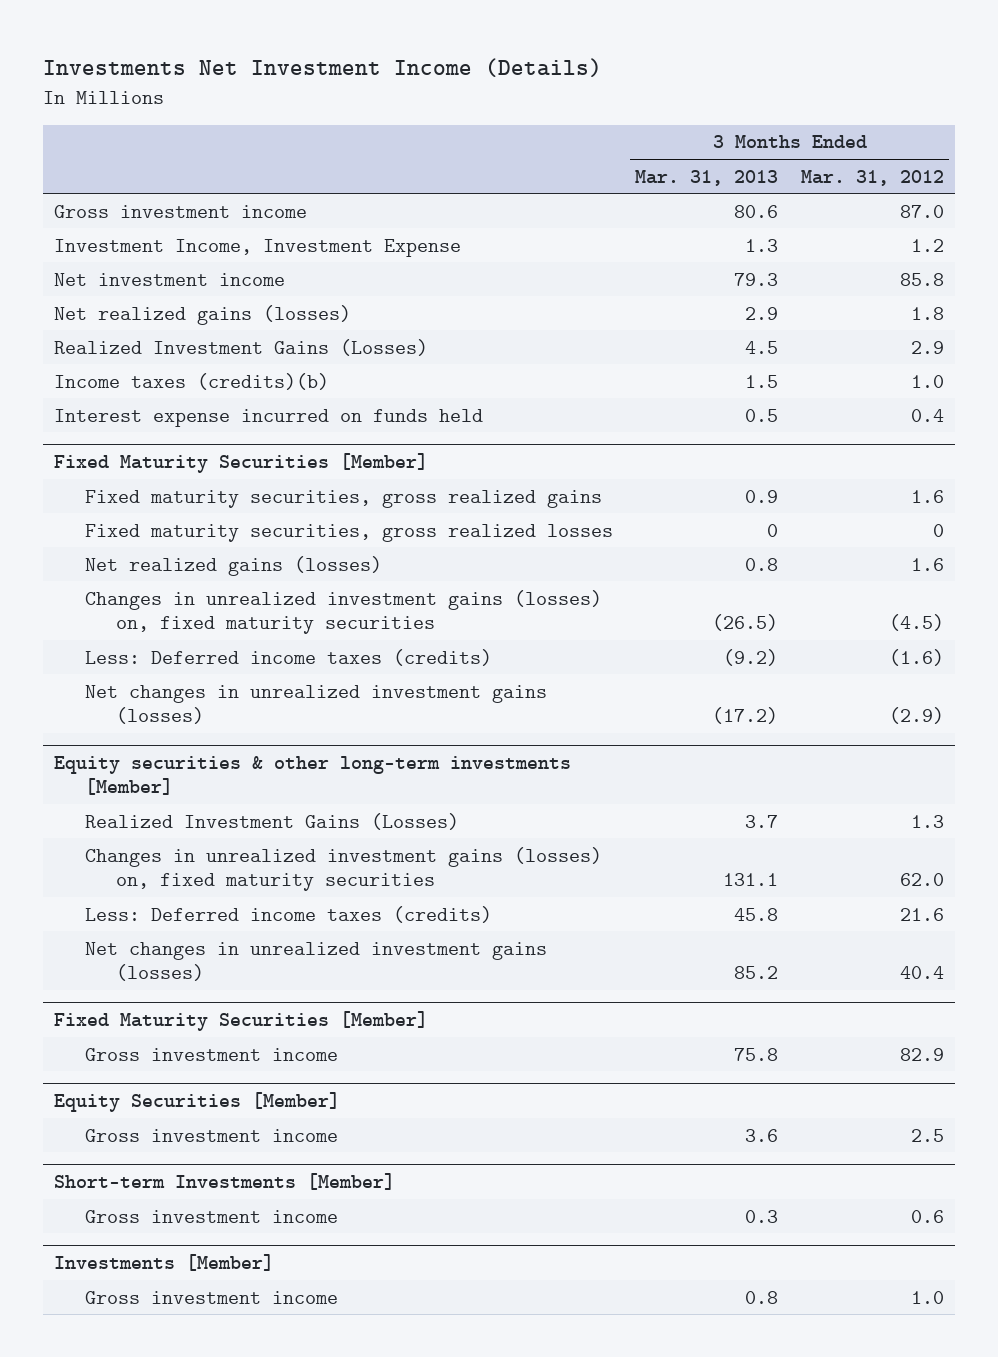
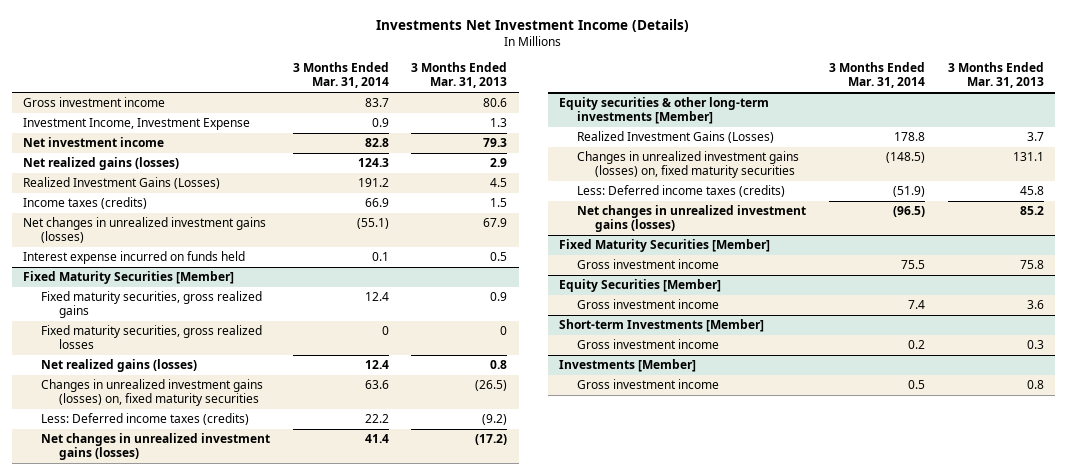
- | 3 Months Ended Mar. 31, 2013 | 3 Months Ended Mar. 31, 2012
+ | 3 Months Ended Mar. 31, 2014 | 3 Months Ended Mar. 31, 2013
- Income taxes (credits)(b) | 1.5 | 1.0
+ Income taxes (credits) | 66.9 | 1.5
+ Net changes in unrealized investment gains (losses) | (55.1) | 67.9

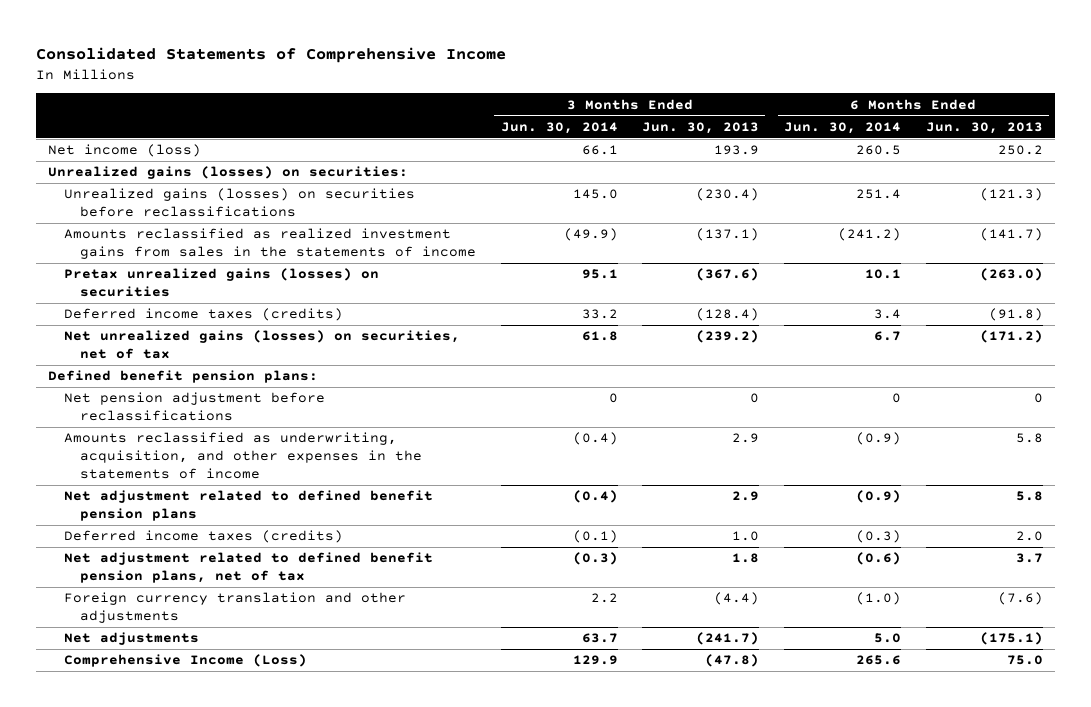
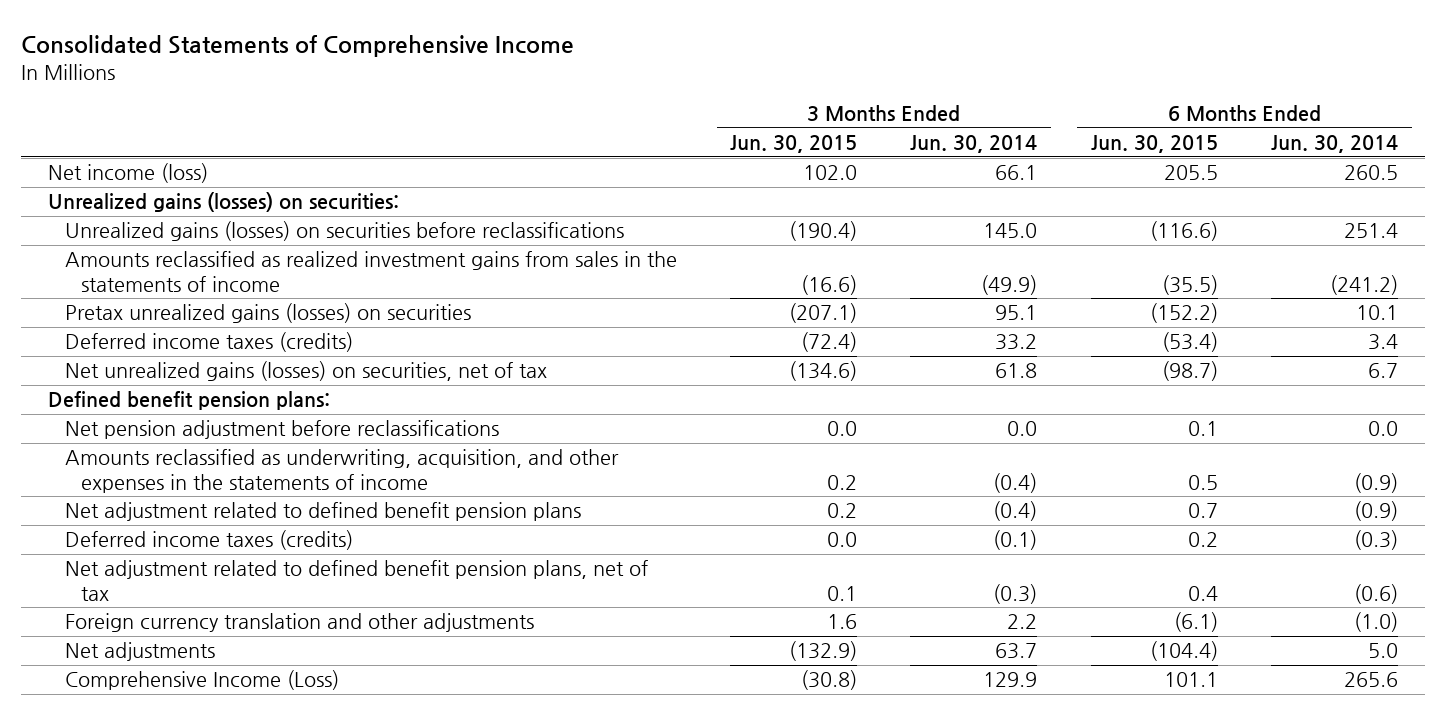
- | 3 Months Ended Jun. 30, 2014 | 3 Months Ended Jun. 30, 2013 | 6 Months Ended Jun. 30, 2014 | 6 Months Ended Jun. 30, 2013
+ | 3 Months Ended Jun. 30, 2015 | 3 Months Ended Jun. 30, 2014 | 6 Months Ended Jun. 30, 2015 | 6 Months Ended Jun. 30, 2014
- Net pension adjustment before reclassifications | 0 | 0 | 0 | 0
+ Net pension adjustment before reclassifications | 0.0 | 0.0 | 0.1 | 0.0

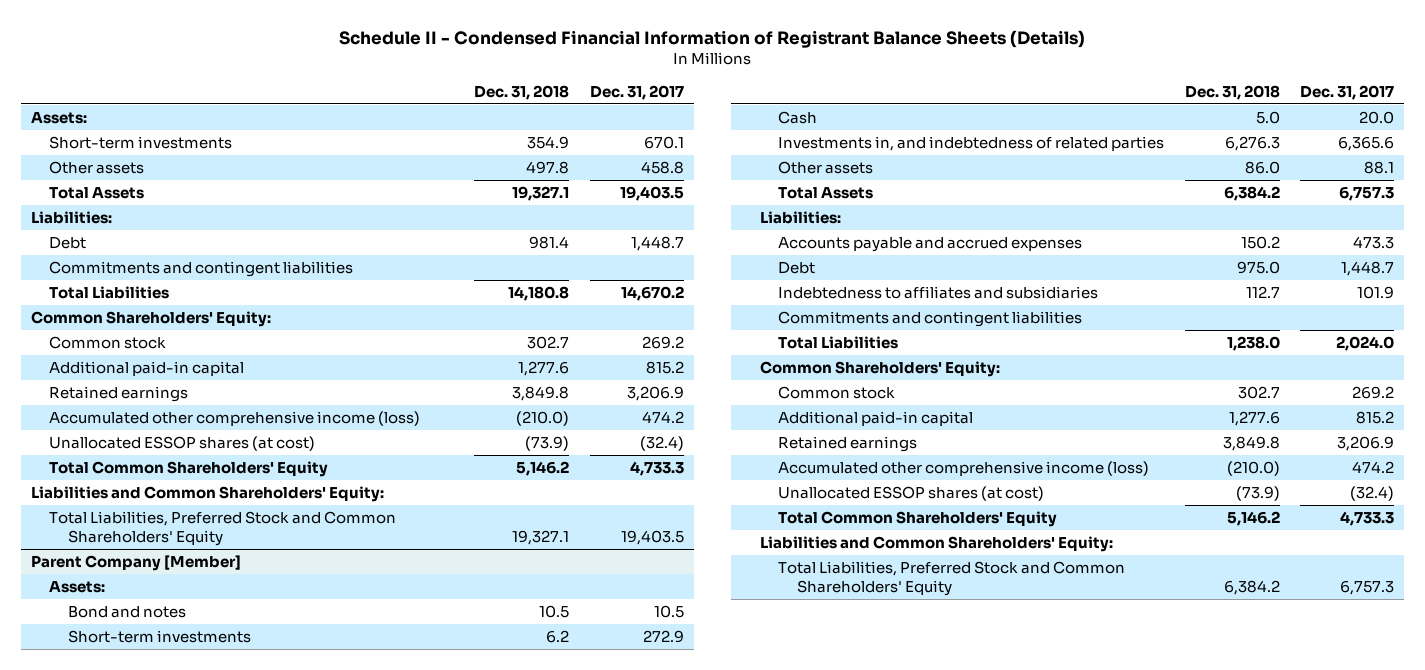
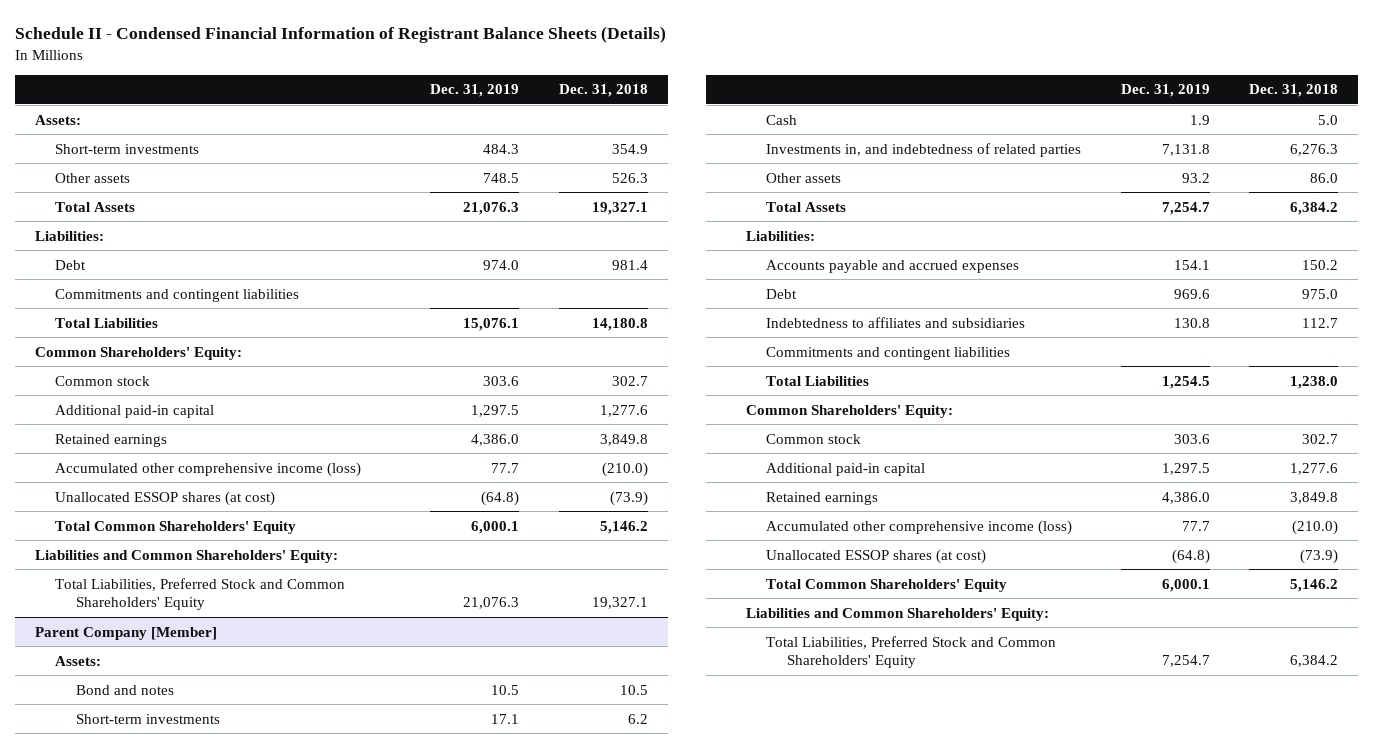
- | Dec. 31, 2018 | Dec. 31, 2017
+ | Dec. 31, 2019 | Dec. 31, 2018
- Other assets | 497.8 | 458.8
+ Other assets | 748.5 | 526.3

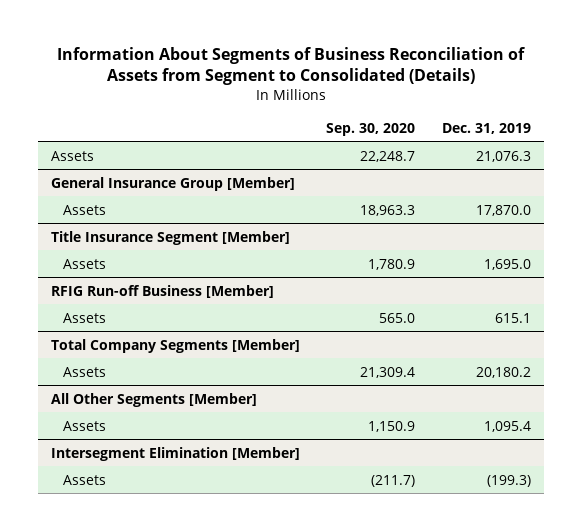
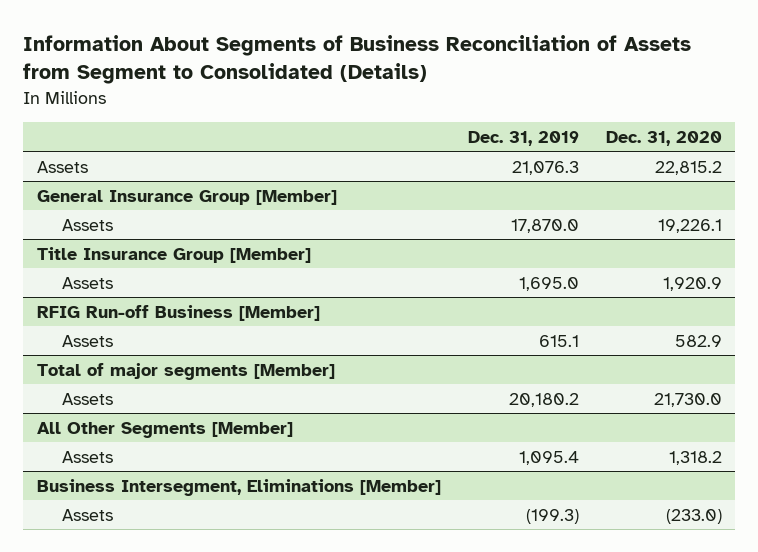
- | Sep. 30, 2020 | Dec. 31, 2019
+ | Dec. 31, 2019 | Dec. 31, 2020
- Title Insurance Segment [Member]
+ Title Insurance Group [Member]
- Total Company Segments [Member]
+ Total of major segments [Member]
- Intersegment Elimination [Member]
+ Business Intersegment, Eliminations [Member]

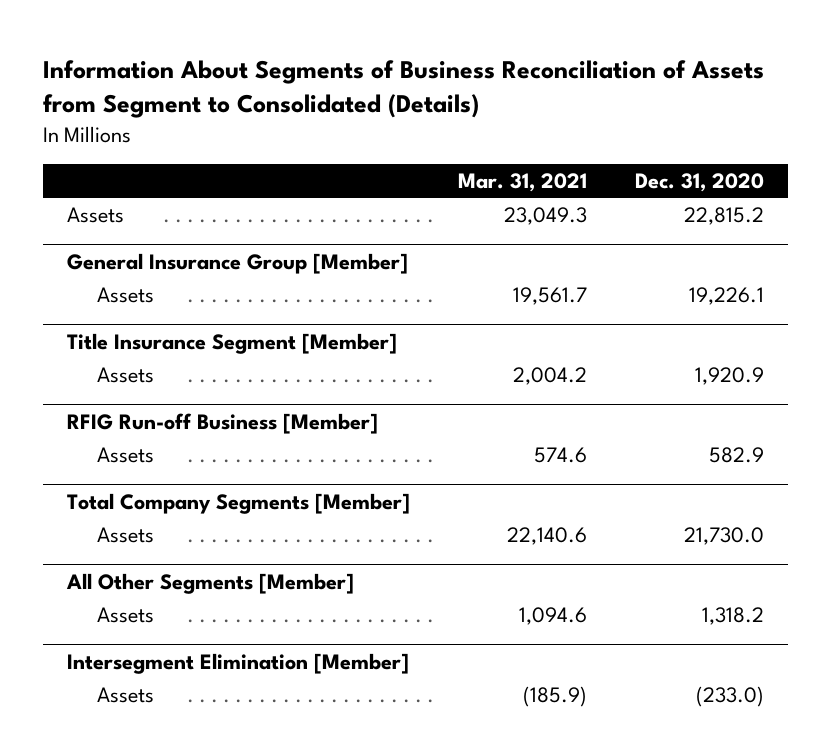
- | Dec. 31, 2019 | Dec. 31, 2020
+ | Mar. 31, 2021 | Dec. 31, 2020
- Title Insurance Group [Member]
+ Title Insurance Segment [Member]
- Total of major segments [Member]
+ Total Company Segments [Member]
- Business Intersegment, Eliminations [Member]
+ Intersegment Elimination [Member]

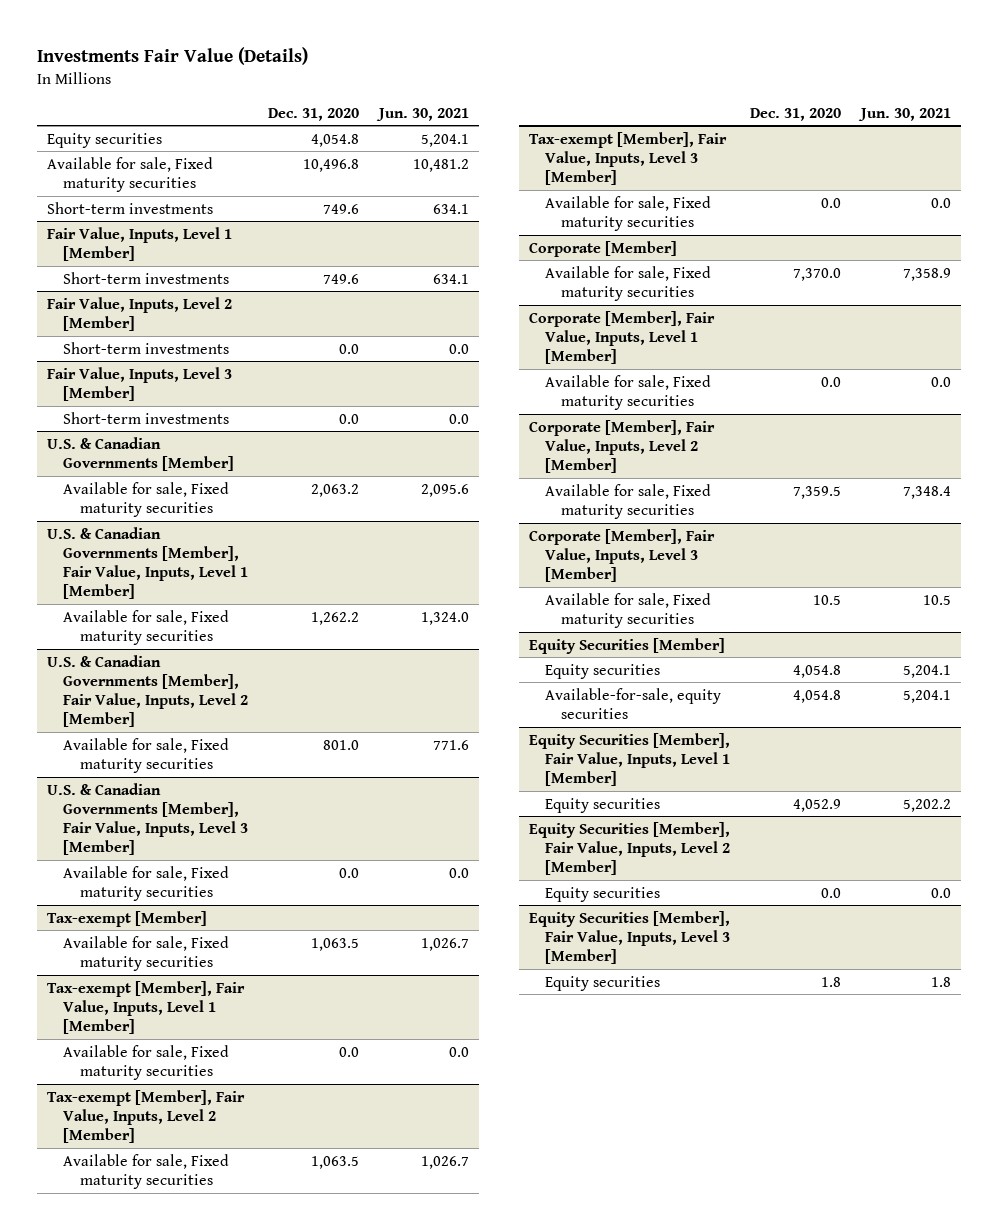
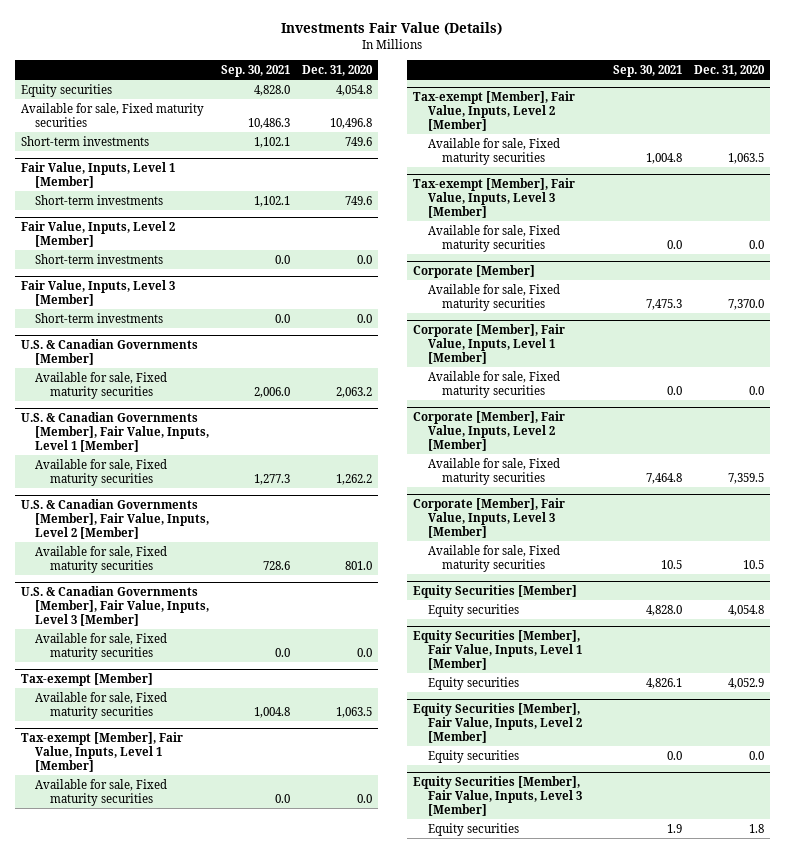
- | Dec. 31, 2020 | Jun. 30, 2021
+ | Sep. 30, 2021 | Dec. 31, 2020
@ Equity Securities [Member]
- Available-for-sale, equity securities | 4,054.8 | 5,204.1

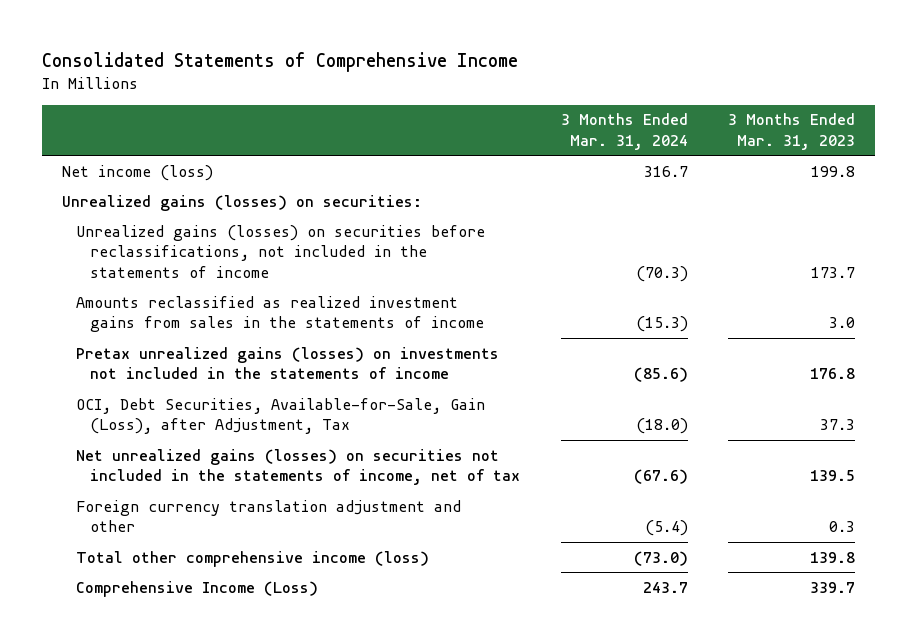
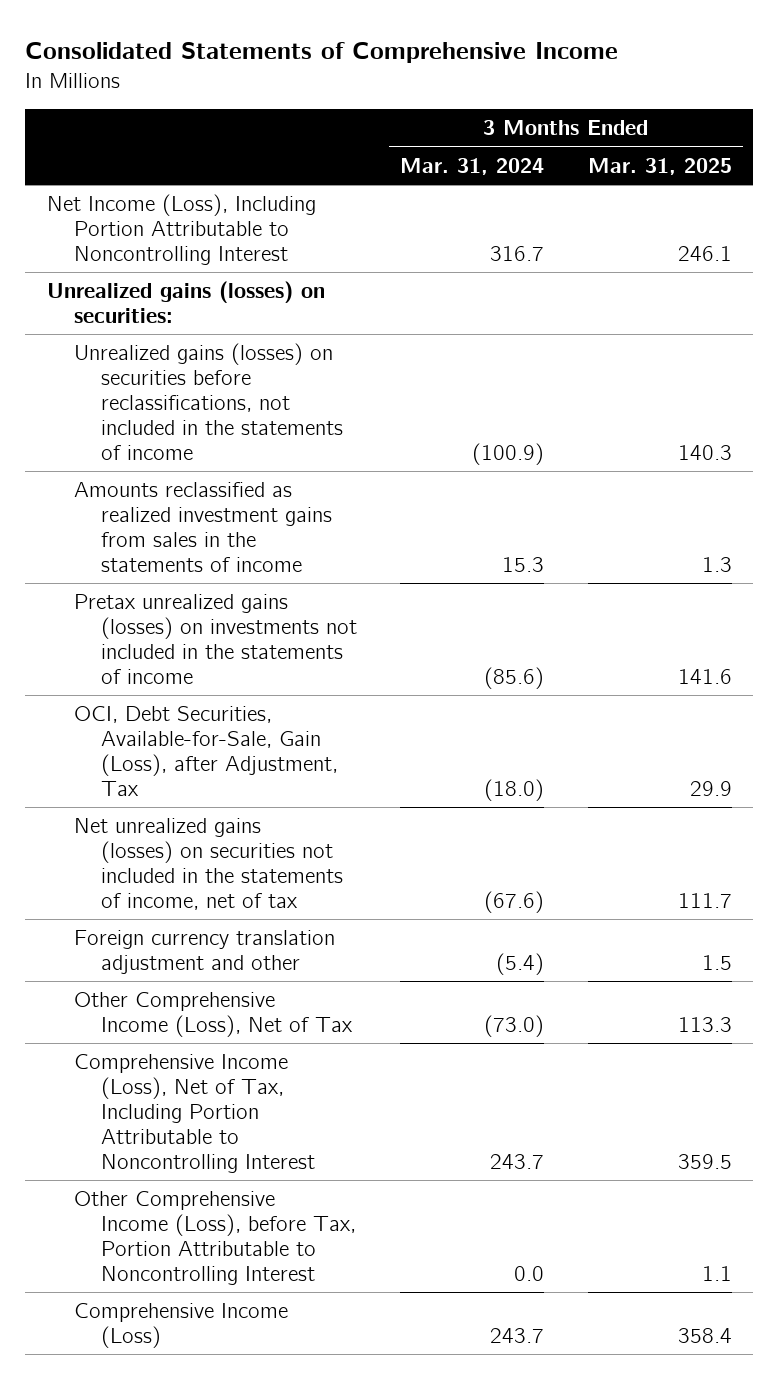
- | 3 Months Ended Mar. 31, 2024 | 3 Months Ended Mar. 31, 2023
+ | 3 Months Ended Mar. 31, 2024 | 3 Months Ended Mar. 31, 2025
- Net income (loss) | 316.7 | 199.8
+ Net Income (Loss), Including Portion Attributable to Noncontrolling Interest | 316.7 | 246.1
- Unrealized gains (losses) on securities before reclassifications, not included in the statements of income | (70.3) | 173.7
- Amounts reclassified as realized investment gains from sales in the statements of income | (15.3) | 3.0
+ Unrealized gains (losses) on securities before reclassifications, not included in the statements of income | (100.9) | 140.3
+ Amounts reclassified as realized investment gains from sales in the statements of income | 15.3 | 1.3
- Total other comprehensive income (loss) | (73.0) | 139.8
+ Other Comprehensive Income (Loss), Net of Tax | (73.0) | 113.3
+ Comprehensive Income (Loss), Net of Tax, Including Portion Attributable to Noncontrolling Interest | 243.7 | 359.5
+ Other Comprehensive Income (Loss), before Tax, Portion Attributable to Noncontrolling Interest | 0.0 | 1.1

